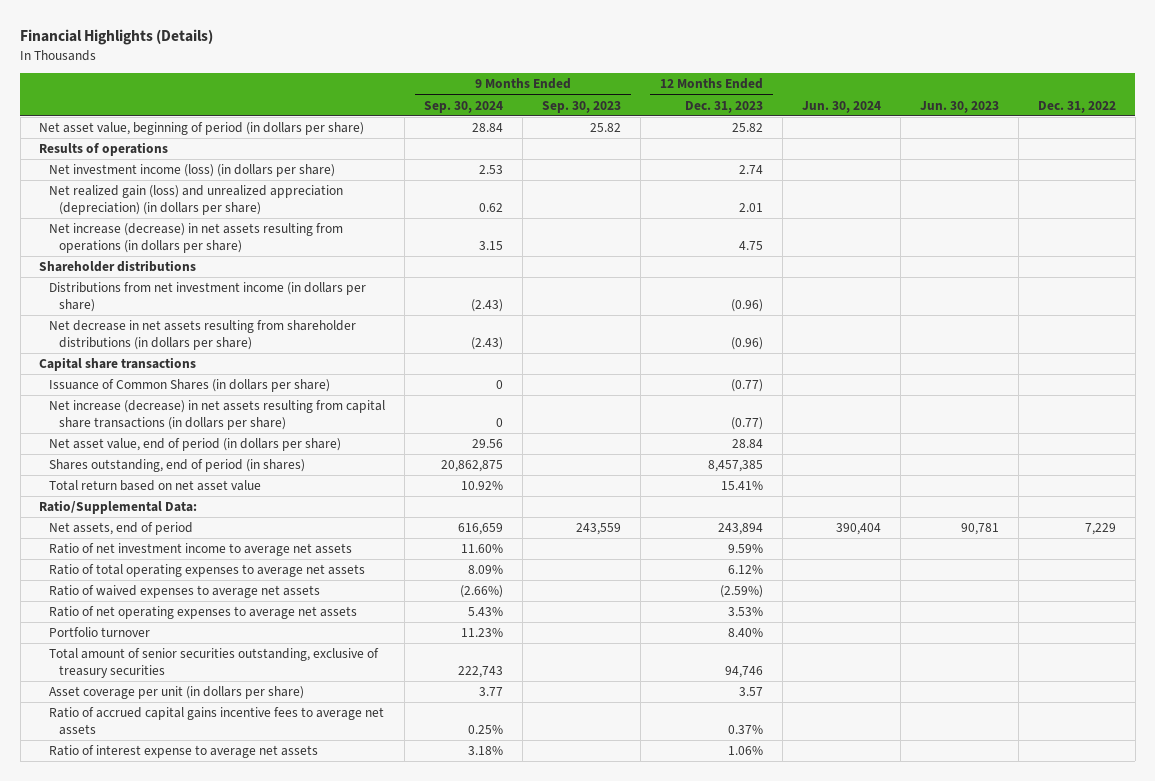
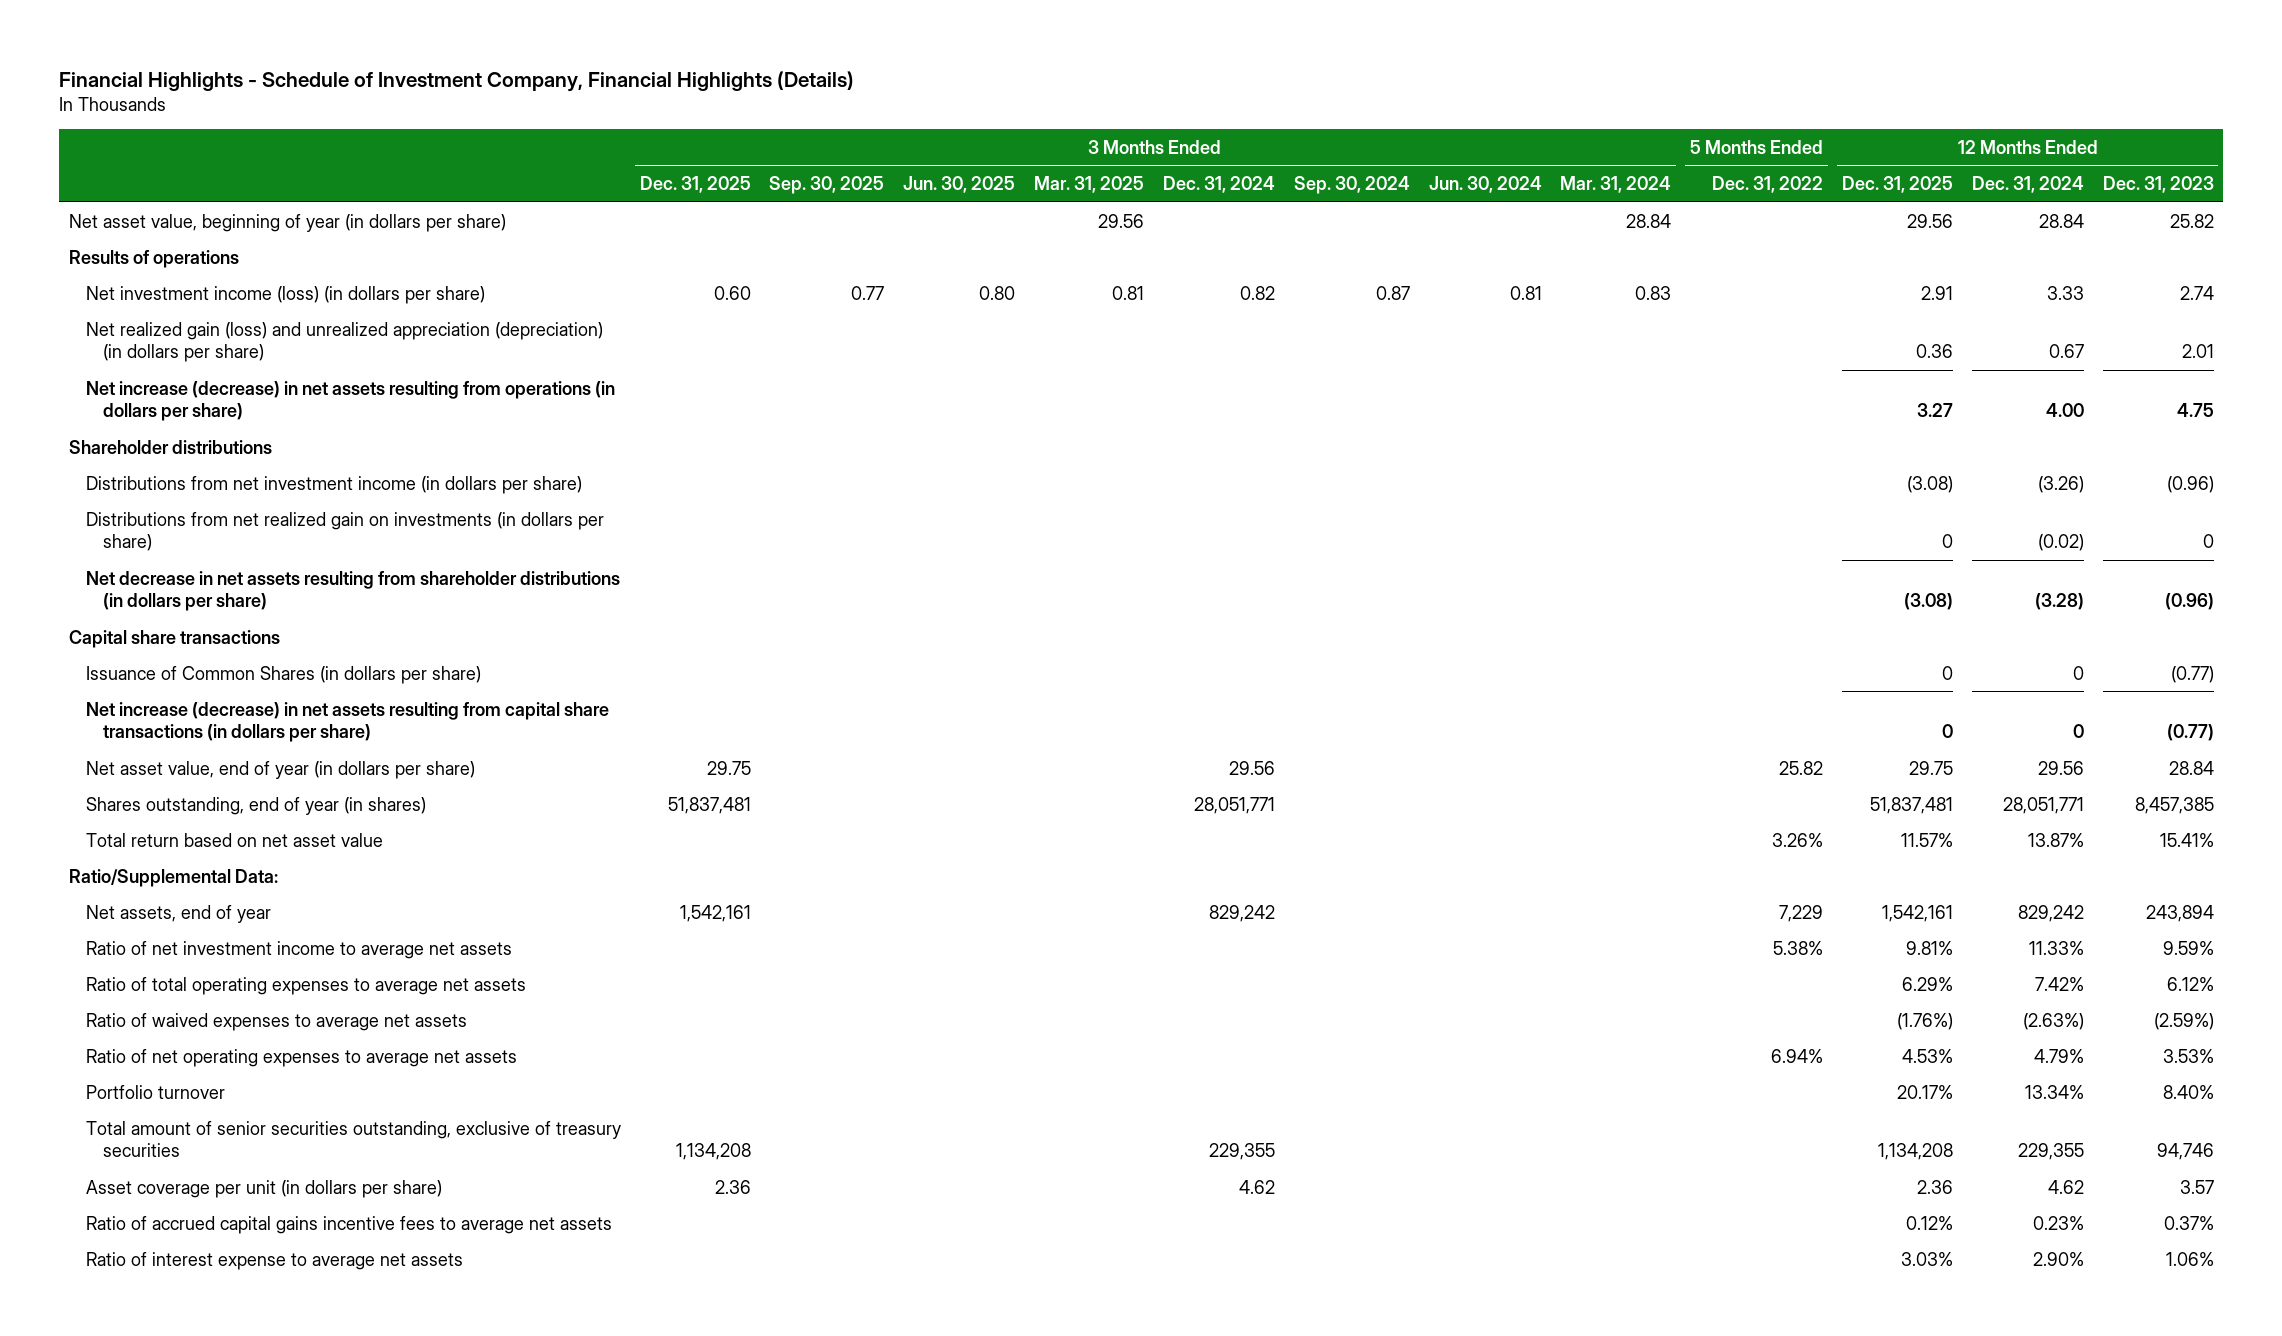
- Financial Highlights (Details)
+ Financial Highlights - Schedule of Investment Company, Financial Highlights (Details)
- | 9 Months Ended Sep. 30, 2024 | 9 Months Ended Sep. 30, 2023 | 12 Months Ended Dec. 31, 2023 | Jun. 30, 2024 | Jun. 30, 2023 | Dec. 31, 2022
+ | 3 Months Ended Dec. 31, 2025 | 3 Months Ended Sep. 30, 2025 | 3 Months Ended Jun. 30, 2025 | 3 Months Ended Mar. 31, 2025 | 3 Months Ended Dec. 31, 2024 | 3 Months Ended Sep. 30, 2024 | 3 Months Ended Jun. 30, 2024 | 3 Months Ended Mar. 31, 2024 | 5 Months Ended Dec. 31, 2022 | 12 Months Ended Dec. 31, 2025 | 12 Months Ended Dec. 31, 2024 | 12 Months Ended Dec. 31, 2023
- Net asset value, beginning of period (in dollars per share) | 28.84 | 25.82 | 25.82 | | |
+ Net asset value, beginning of year (in dollars per share) | | | | 29.56 | | | | 28.84 | | 29.56 | 28.84 | 25.82
+ Distributions from net realized gain on investments (in dollars per share) | | | | | | | | | | 0 | (0.02) | 0
- Net asset value, end of period (in dollars per share) | 29.56 | | 28.84 | | |
- Shares outstanding, end of period (in shares) | 20,862,875 | | 8,457,385 | | |
+ Net asset value, end of year (in dollars per share) | 29.75 | | | | 29.56 | | | | 25.82 | 29.75 | 29.56 | 28.84
+ Shares outstanding, end of year (in shares) | 51,837,481 | | | | 28,051,771 | | | | | 51,837,481 | 28,051,771 | 8,457,385
- Net assets, end of period | 616,659 | 243,559 | 243,894 | 390,404 | 90,781 | 7,229
+ Net assets, end of year | 1,542,161 | | | | 829,242 | | | | 7,229 | 1,542,161 | 829,242 | 243,894

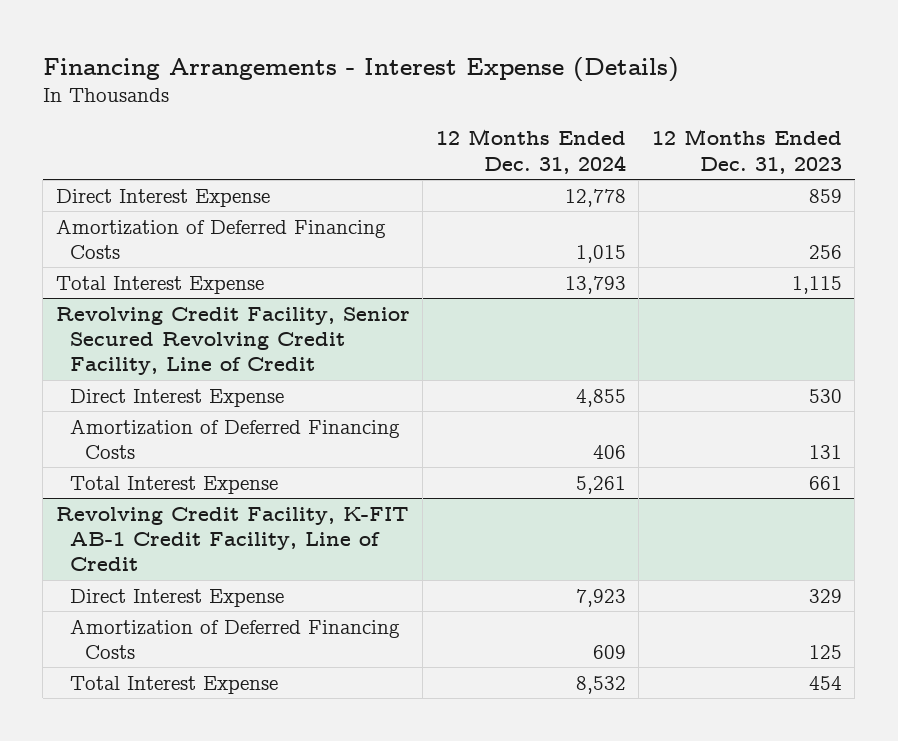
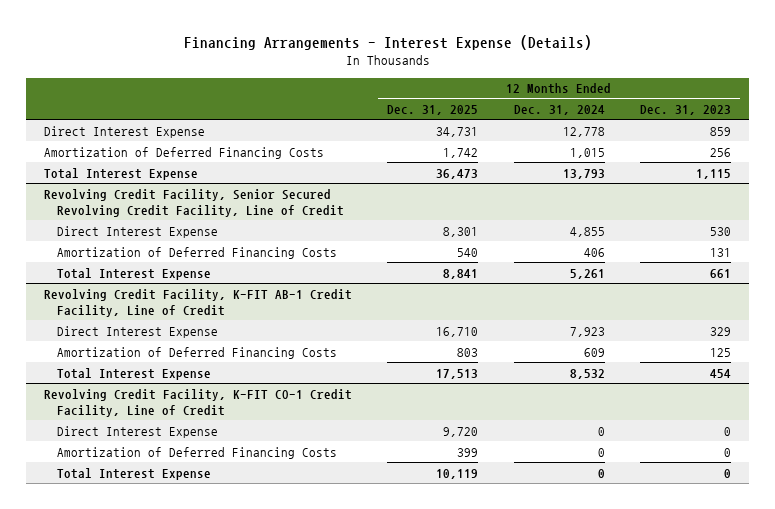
- | 12 Months Ended Dec. 31, 2024 | 12 Months Ended Dec. 31, 2023
+ | 12 Months Ended Dec. 31, 2025 | 12 Months Ended Dec. 31, 2024 | 12 Months Ended Dec. 31, 2023
+ Revolving Credit Facility, K-FIT CO-1 Credit Facility, Line of Credit
+ Direct Interest Expense | 9,720 | 0 | 0
+ Amortization of Deferred Financing Costs | 399 | 0 | 0
+ Total Interest Expense | 10,119 | 0 | 0

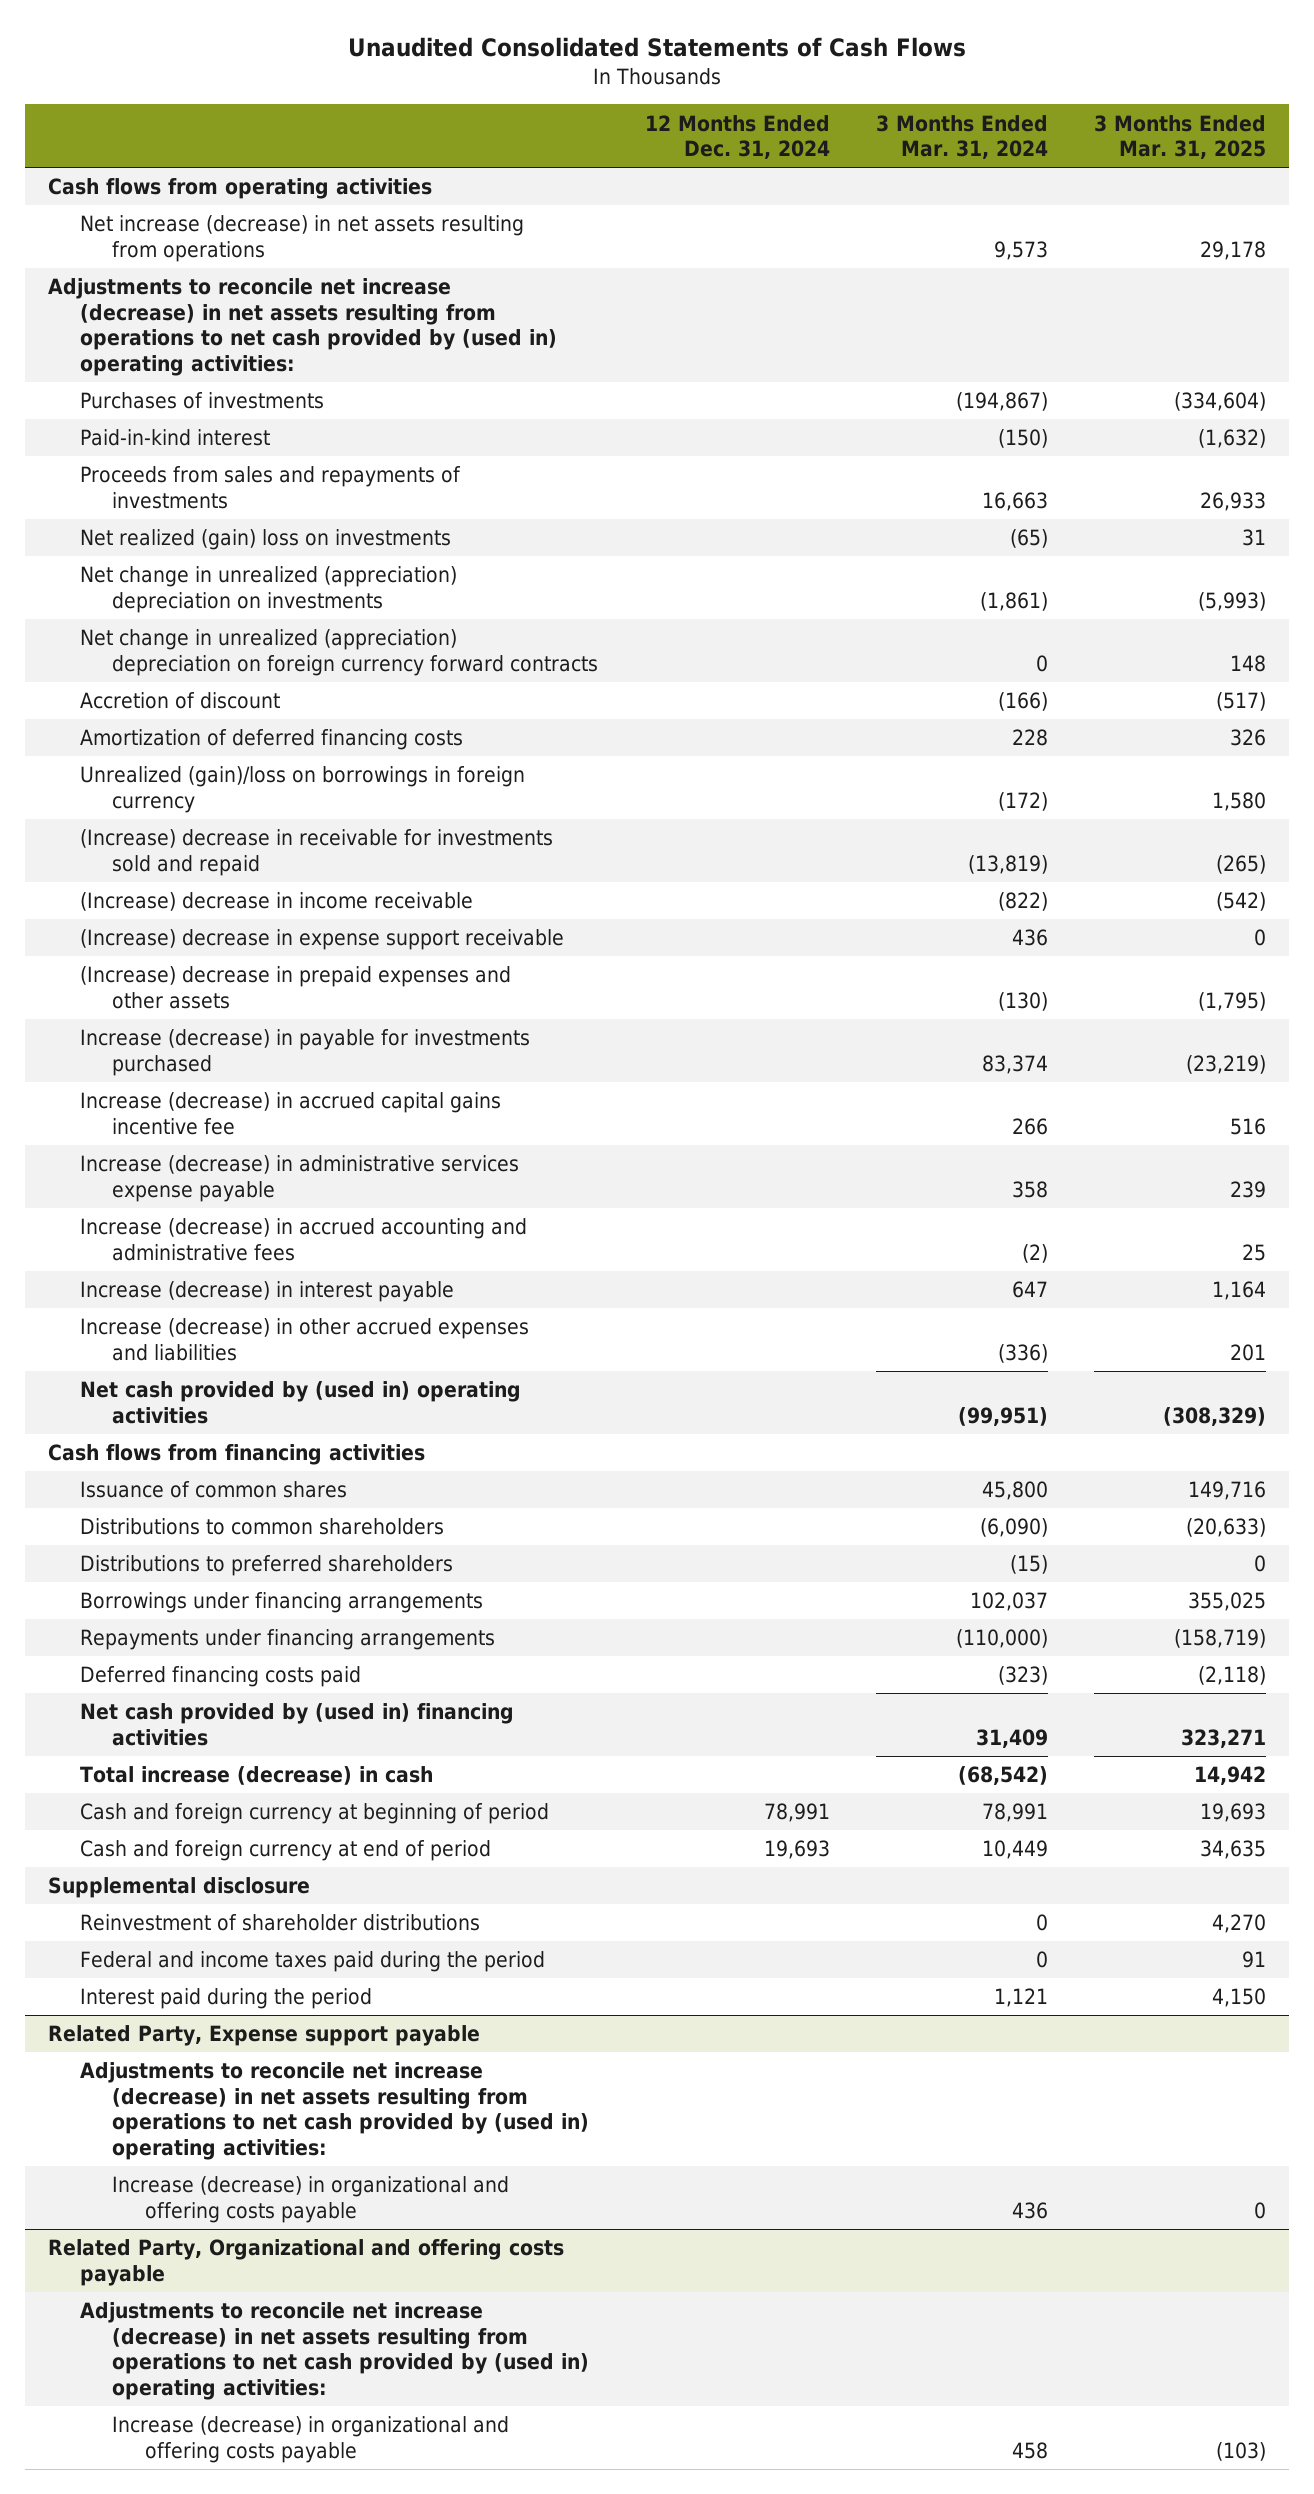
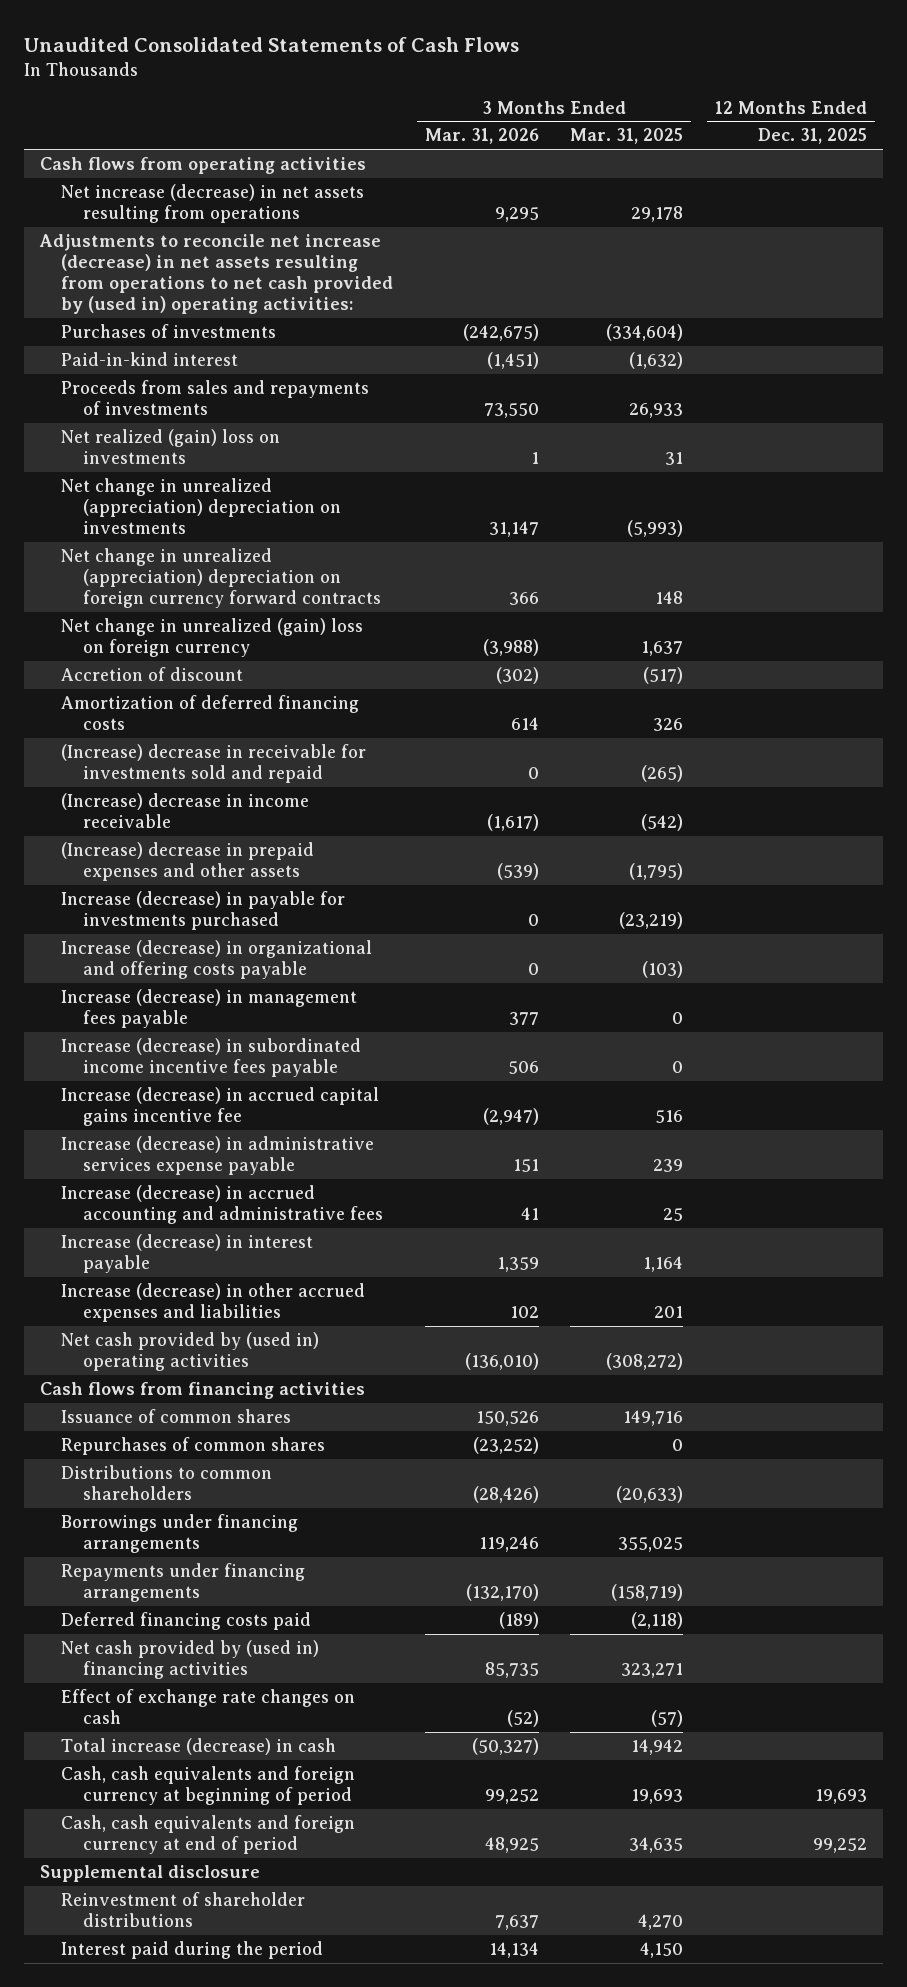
- | 12 Months Ended Dec. 31, 2024 | 3 Months Ended Mar. 31, 2024 | 3 Months Ended Mar. 31, 2025
+ | 3 Months Ended Mar. 31, 2026 | 3 Months Ended Mar. 31, 2025 | 12 Months Ended Dec. 31, 2025
+ Net change in unrealized (gain) loss on foreign currency | (3,988) | 1,637 |
- Unrealized (gain)/loss on borrowings in foreign currency | | (172) | 1,580
- (Increase) decrease in expense support receivable | | 436 | 0
+ Increase (decrease) in organizational and offering costs payable | 0 | (103) |
+ Increase (decrease) in management fees payable | 377 | 0 |
+ Increase (decrease) in subordinated income incentive fees payable | 506 | 0 |
- Net cash provided by (used in) operating activities | | (99,951) | (308,329)
+ Net cash provided by (used in) operating activities | (136,010) | (308,272) |
+ Repurchases of common shares | (23,252) | 0 |
- Distributions to preferred shareholders | | (15) | 0
+ Effect of exchange rate changes on cash | (52) | (57) |
- Cash and foreign currency at beginning of period | 78,991 | 78,991 | 19,693
- Cash and foreign currency at end of period | 19,693 | 10,449 | 34,635
+ Cash, cash equivalents and foreign currency at beginning of period | 99,252 | 19,693 | 19,693
+ Cash, cash equivalents and foreign currency at end of period | 48,925 | 34,635 | 99,252
- Federal and income taxes paid during the period | | 0 | 91
- Related Party, Expense support payable
- Adjustments to reconcile net increase (decrease) in net assets resulting from operations to net cash provided by (used in) operating activities:
- Increase (decrease) in organizational and offering costs payable | | 436 | 0
- Related Party, Organizational and offering costs payable
- Adjustments to reconcile net increase (decrease) in net assets resulting from operations to net cash provided by (used in) operating activities:
- Increase (decrease) in organizational and offering costs payable | | 458 | (103)

